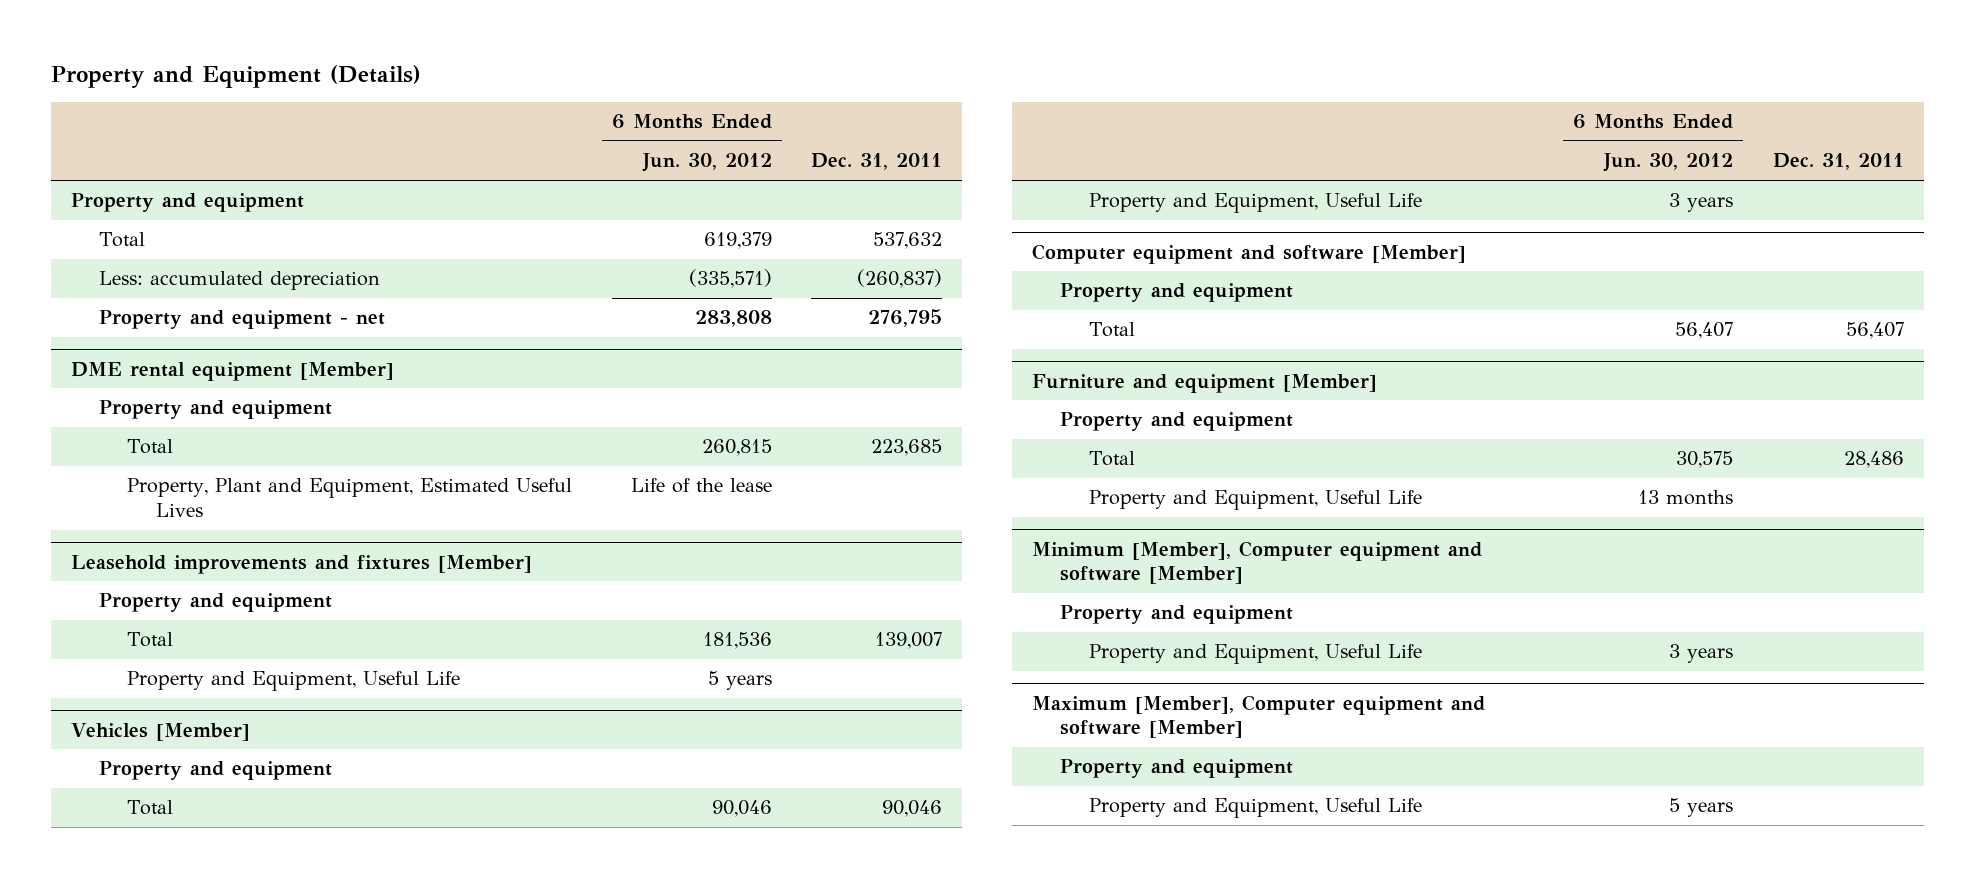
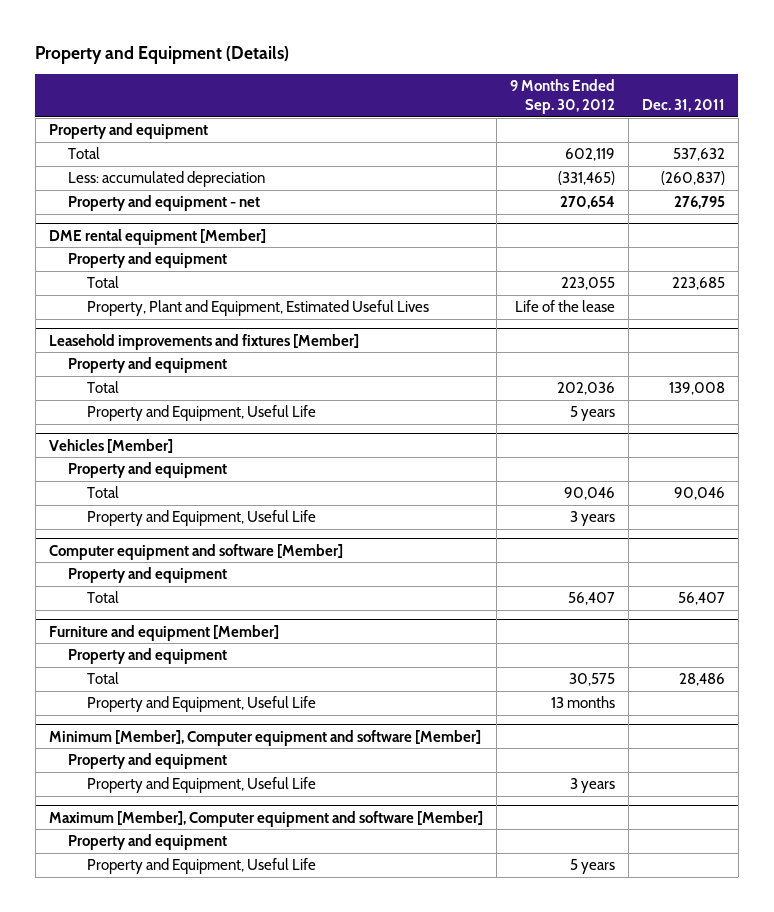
- | 6 Months Ended Jun. 30, 2012 | Dec. 31, 2011
+ | 9 Months Ended Sep. 30, 2012 | Dec. 31, 2011
@ Leasehold improvements and fixtures [Member]
- Total | 181,536 | 139,007
+ Total | 202,036 | 139,008

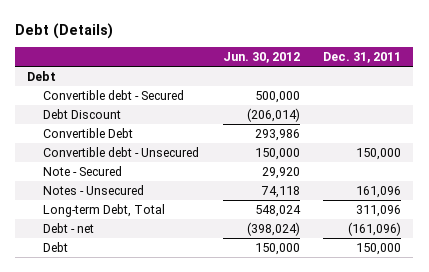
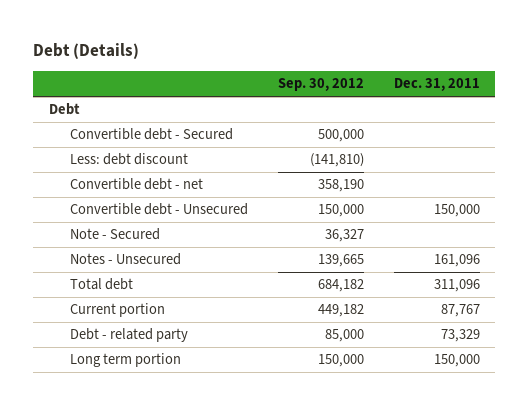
- | Jun. 30, 2012 | Dec. 31, 2011
+ | Sep. 30, 2012 | Dec. 31, 2011
- Debt Discount | (206,014) |
- Convertible Debt | 293,986 |
+ Less: debt discount | (141,810) |
+ Convertible debt - net | 358,190 |
- Long-term Debt, Total | 548,024 | 311,096
- Debt - net | (398,024) | (161,096)
- Debt | 150,000 | 150,000
+ Total debt | 684,182 | 311,096
+ Current portion | 449,182 | 87,767
+ Debt - related party | 85,000 | 73,329
+ Long term portion | 150,000 | 150,000

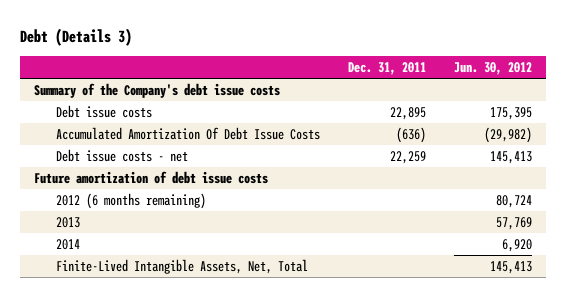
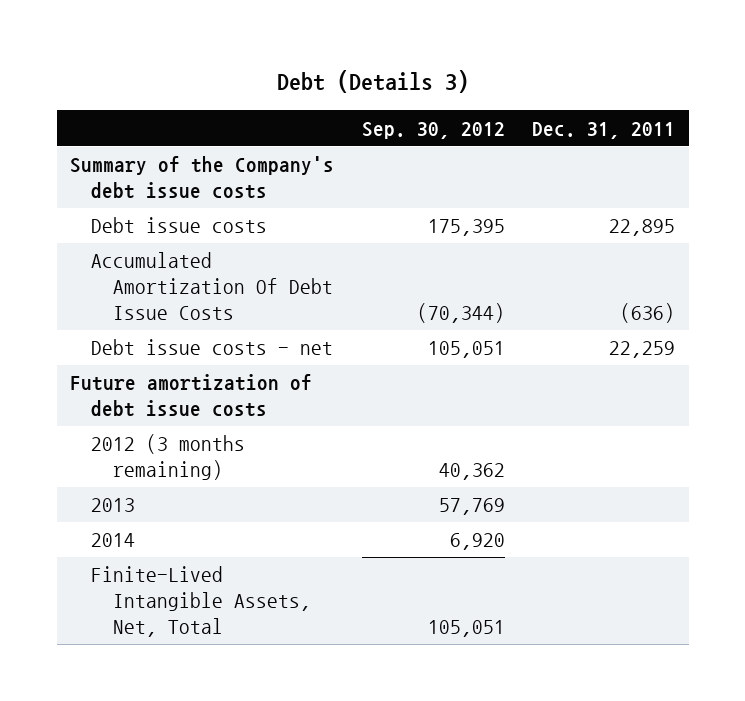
- | Dec. 31, 2011 | Jun. 30, 2012
+ | Sep. 30, 2012 | Dec. 31, 2011
- 2012 (6 months remaining) | | 80,724
+ 2012 (3 months remaining) | 40,362 |

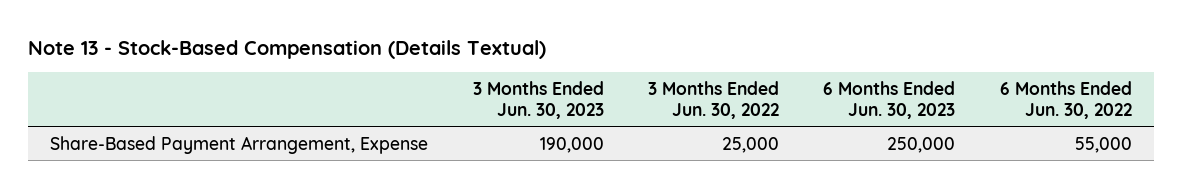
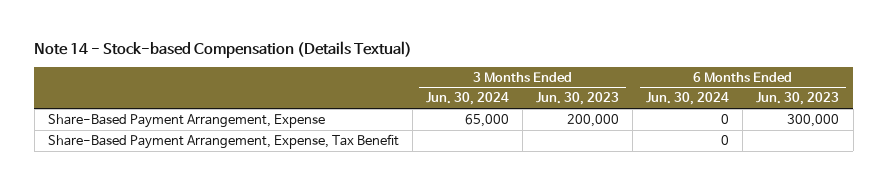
- Note 13 - Stock-Based Compensation (Details Textual)
+ Note 14 - Stock-based Compensation (Details Textual)
- | 3 Months Ended Jun. 30, 2023 | 3 Months Ended Jun. 30, 2022 | 6 Months Ended Jun. 30, 2023 | 6 Months Ended Jun. 30, 2022
+ | 3 Months Ended Jun. 30, 2024 | 3 Months Ended Jun. 30, 2023 | 6 Months Ended Jun. 30, 2024 | 6 Months Ended Jun. 30, 2023
- Share-Based Payment Arrangement, Expense | 190,000 | 25,000 | 250,000 | 55,000
+ Share-Based Payment Arrangement, Expense | 65,000 | 200,000 | 0 | 300,000
+ Share-Based Payment Arrangement, Expense, Tax Benefit | | | 0 |

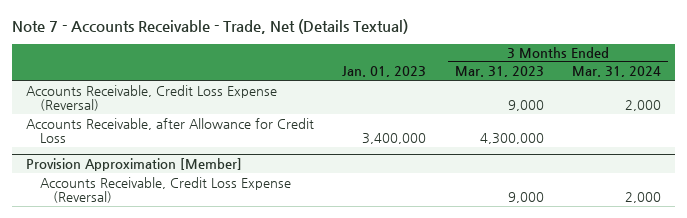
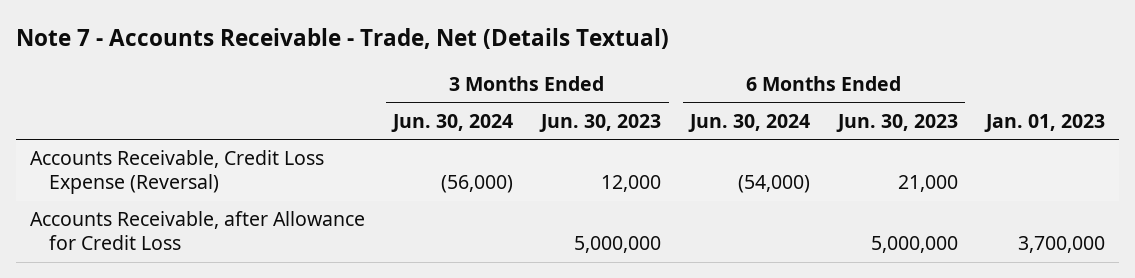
- | Jan. 01, 2023 | 3 Months Ended Mar. 31, 2023 | 3 Months Ended Mar. 31, 2024
+ | 3 Months Ended Jun. 30, 2024 | 3 Months Ended Jun. 30, 2023 | 6 Months Ended Jun. 30, 2024 | 6 Months Ended Jun. 30, 2023 | Jan. 01, 2023
- Accounts Receivable, after Allowance for Credit Loss | 3,400,000 | 4,300,000 |
- Provision Approximation [Member]
- Accounts Receivable, Credit Loss Expense (Reversal) | | 9,000 | 2,000
+ Accounts Receivable, after Allowance for Credit Loss | | 5,000,000 | | 5,000,000 | 3,700,000

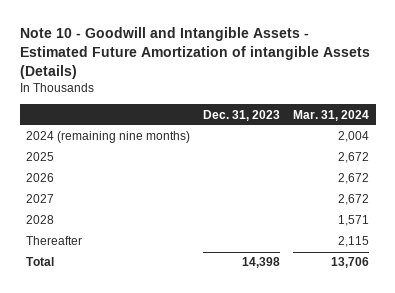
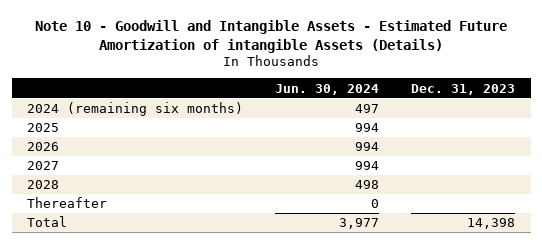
- | Dec. 31, 2023 | Mar. 31, 2024
+ | Jun. 30, 2024 | Dec. 31, 2023
- 2024 (remaining nine months) | | 2,004
+ 2024 (remaining six months) | 497 |

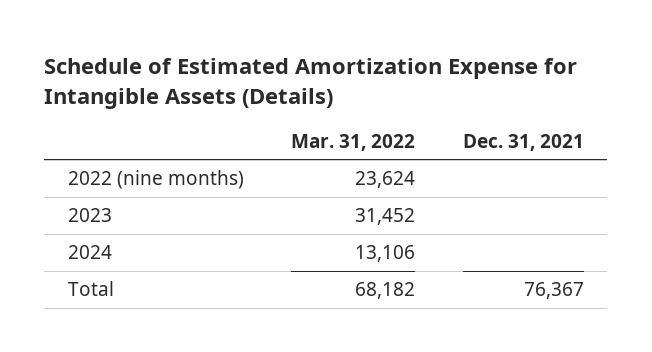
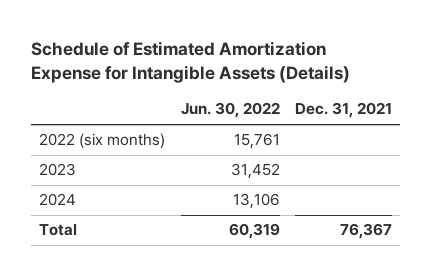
- | Mar. 31, 2022 | Dec. 31, 2021
+ | Jun. 30, 2022 | Dec. 31, 2021
- 2022 (nine months) | 23,624 |
+ 2022 (six months) | 15,761 |

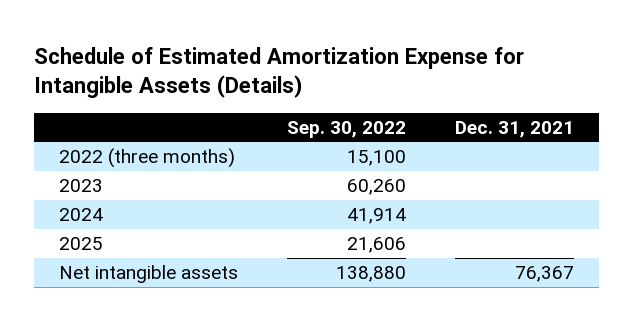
- | Jun. 30, 2022 | Dec. 31, 2021
+ | Sep. 30, 2022 | Dec. 31, 2021
- 2022 (six months) | 15,761 |
+ 2022 (three months) | 15,100 |
- Total | 60,319 | 76,367
+ 2025 | 21,606 |
+ Net intangible assets | 138,880 | 76,367

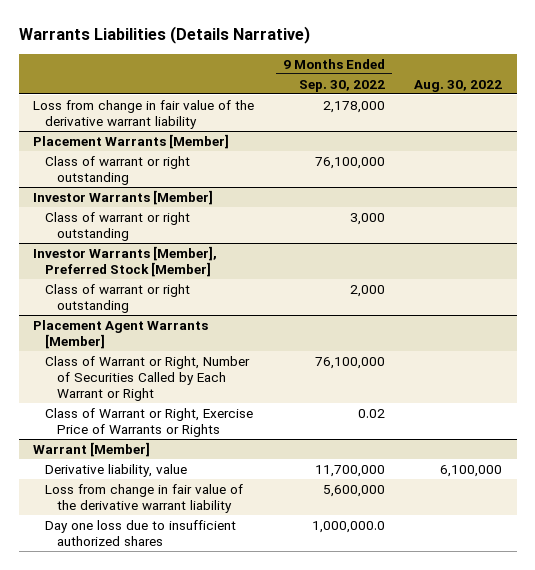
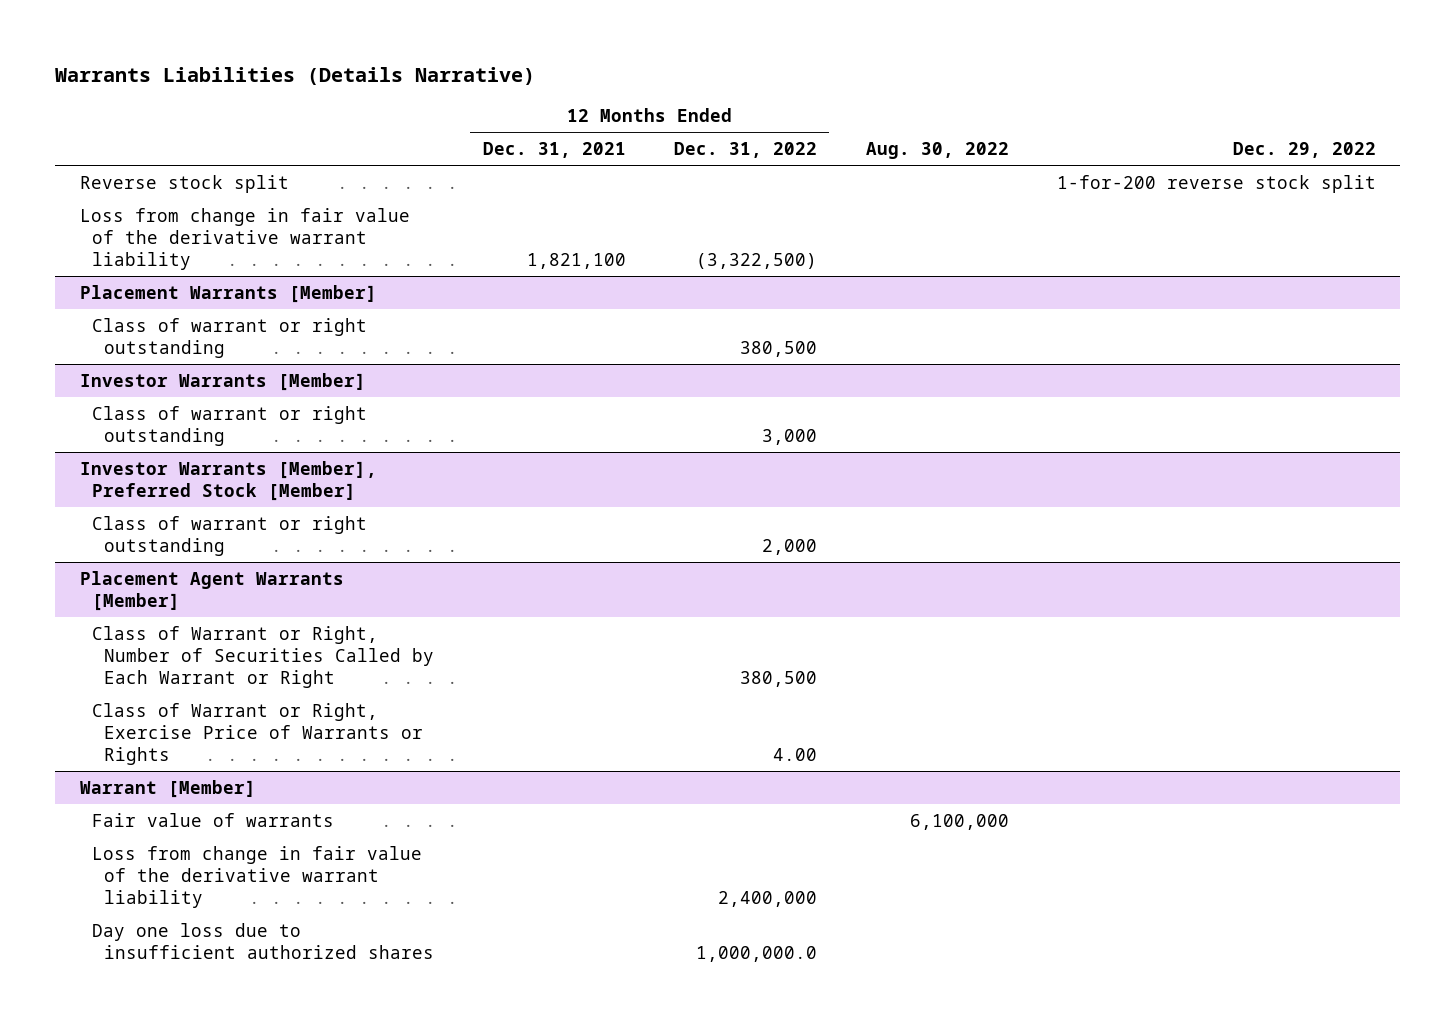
- | 9 Months Ended Sep. 30, 2022 | Aug. 30, 2022
+ | 12 Months Ended Dec. 31, 2021 | 12 Months Ended Dec. 31, 2022 | Aug. 30, 2022 | Dec. 29, 2022
+ Reverse stock split | | | | 1-for-200 reverse stock split
@ Warrant [Member]
- Derivative liability, value | 11,700,000 | 6,100,000
+ Fair value of warrants | | | 6,100,000 |

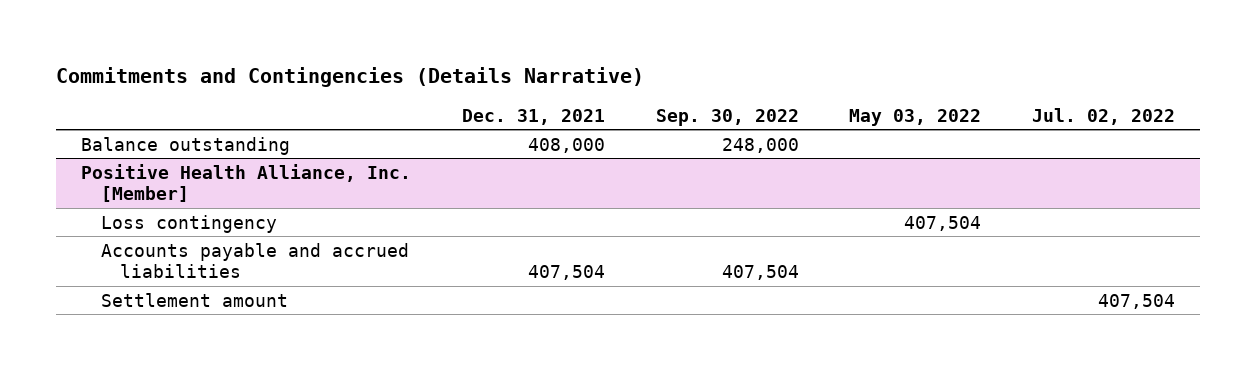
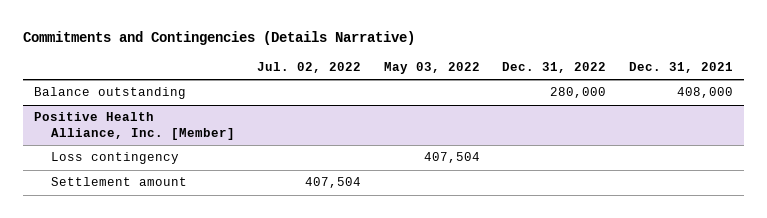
- | Dec. 31, 2021 | Sep. 30, 2022 | May 03, 2022 | Jul. 02, 2022
+ | Jul. 02, 2022 | May 03, 2022 | Dec. 31, 2022 | Dec. 31, 2021
@ Positive Health Alliance, Inc. [Member]
- Accounts payable and accrued liabilities | 407,504 | 407,504 | |

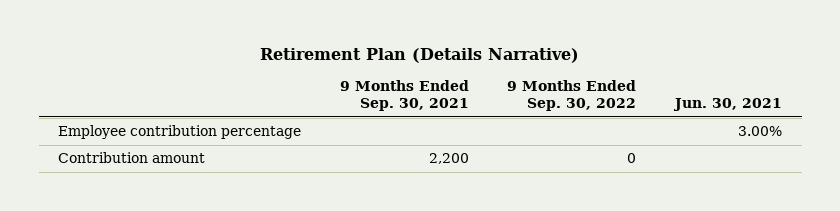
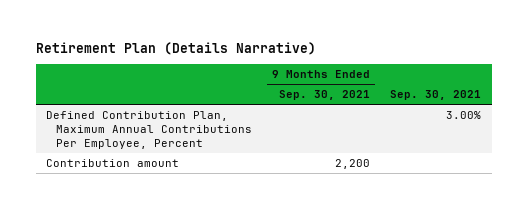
- | 9 Months Ended Sep. 30, 2021 | 9 Months Ended Sep. 30, 2022 | Jun. 30, 2021
+ | 9 Months Ended Sep. 30, 2021 | Sep. 30, 2021
- Employee contribution percentage | | | 3.00%
+ Defined Contribution Plan, Maximum Annual Contributions Per Employee, Percent | | 3.00%

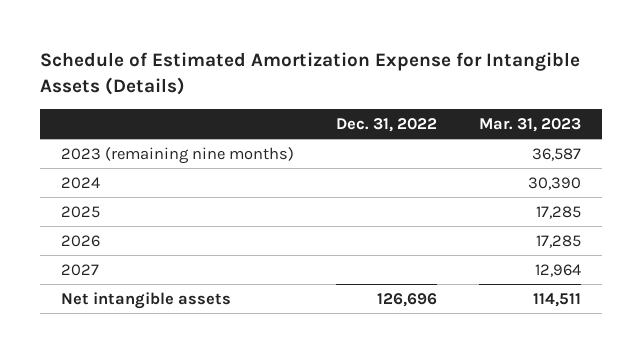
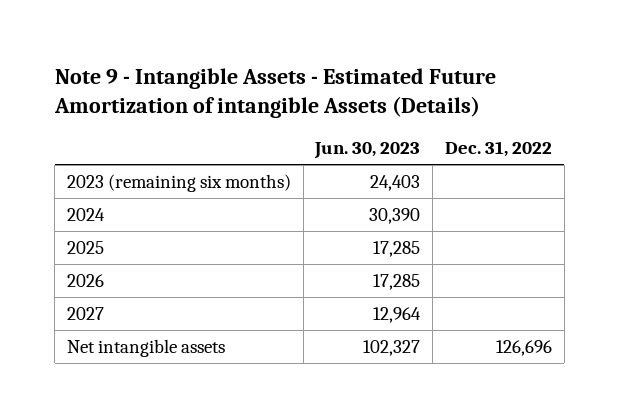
- Schedule of Estimated Amortization Expense for Intangible Assets (Details)
+ Note 9 - Intangible Assets - Estimated Future Amortization of intangible Assets (Details)
- | Dec. 31, 2022 | Mar. 31, 2023
+ | Jun. 30, 2023 | Dec. 31, 2022
- 2023 (remaining nine months) | | 36,587
+ 2023 (remaining six months) | 24,403 |

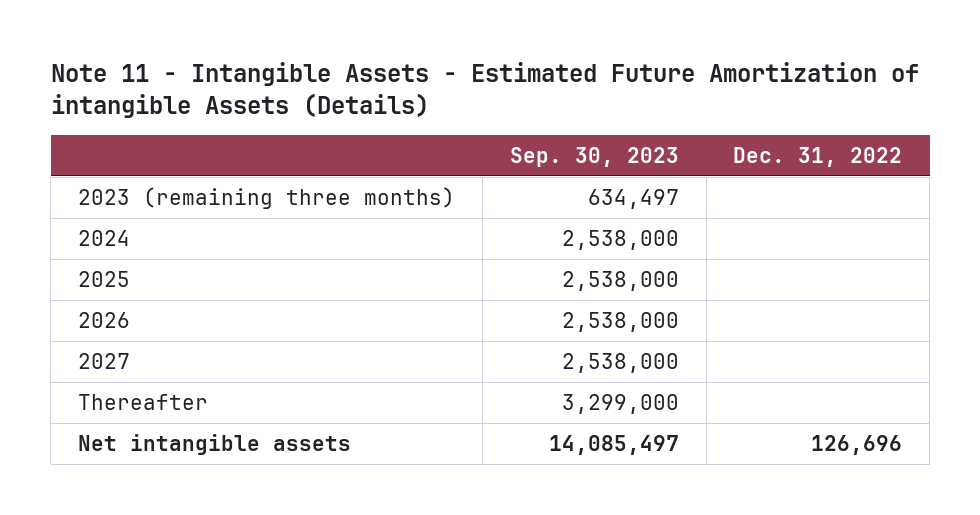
- Note 9 - Intangible Assets - Estimated Future Amortization of intangible Assets (Details)
+ Note 11 - Intangible Assets - Estimated Future Amortization of intangible Assets (Details)
- | Jun. 30, 2023 | Dec. 31, 2022
+ | Sep. 30, 2023 | Dec. 31, 2022
- 2023 (remaining six months) | 24,403 |
+ 2023 (remaining three months) | 634,497 |
+ Thereafter | 3,299,000 |

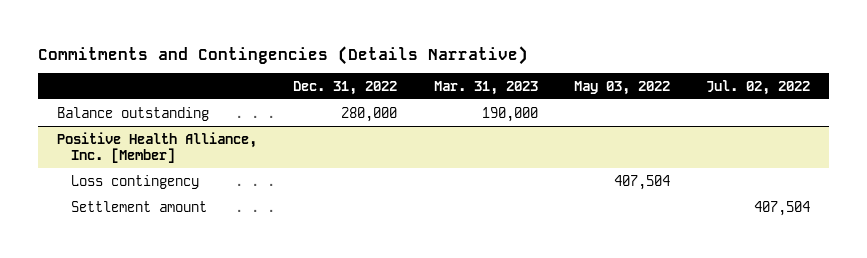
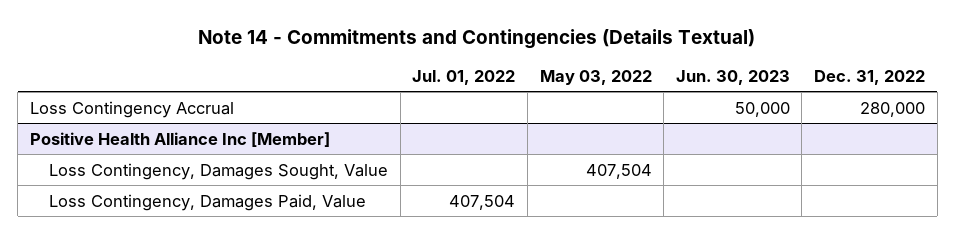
- Commitments and Contingencies (Details Narrative)
+ Note 14 - Commitments and Contingencies (Details Textual)
- | Dec. 31, 2022 | Mar. 31, 2023 | May 03, 2022 | Jul. 02, 2022
+ | Jul. 01, 2022 | May 03, 2022 | Jun. 30, 2023 | Dec. 31, 2022
- Balance outstanding | 280,000 | 190,000 | |
- Positive Health Alliance, Inc. [Member]
- Loss contingency | | | 407,504 |
- Settlement amount | | | | 407,504
+ Loss Contingency Accrual | | | 50,000 | 280,000
+ Positive Health Alliance Inc [Member]
+ Loss Contingency, Damages Sought, Value | | 407,504 | |
+ Loss Contingency, Damages Paid, Value | 407,504 | | |

